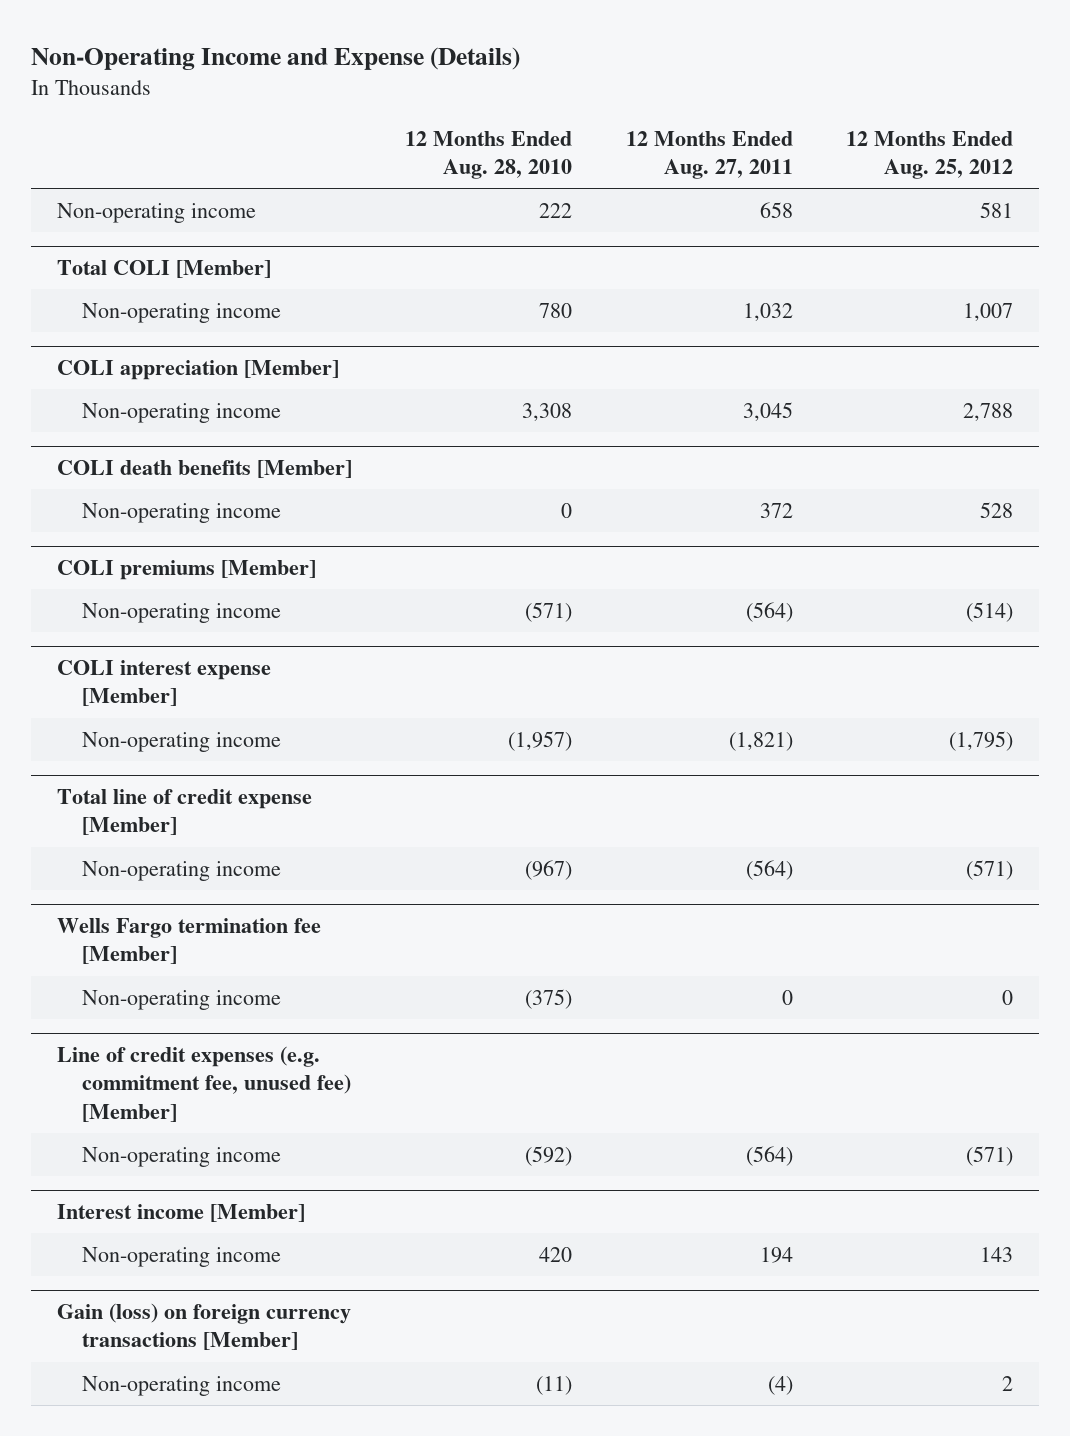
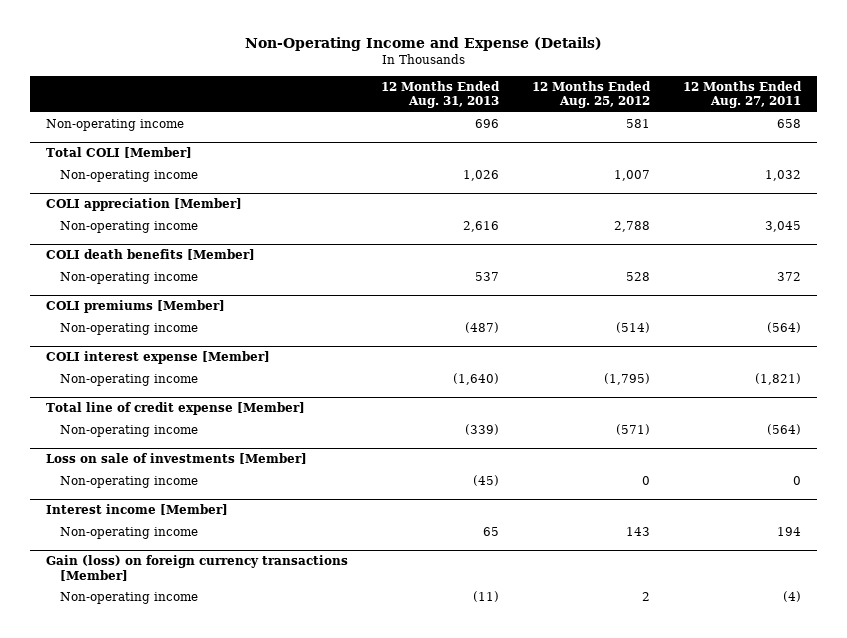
- | 12 Months Ended Aug. 28, 2010 | 12 Months Ended Aug. 27, 2011 | 12 Months Ended Aug. 25, 2012
+ | 12 Months Ended Aug. 31, 2013 | 12 Months Ended Aug. 25, 2012 | 12 Months Ended Aug. 27, 2011
- Wells Fargo termination fee [Member]
+ Loss on sale of investments [Member]
- Line of credit expenses (e.g. commitment fee, unused fee) [Member]
- Non-operating income | (592) | (564) | (571)

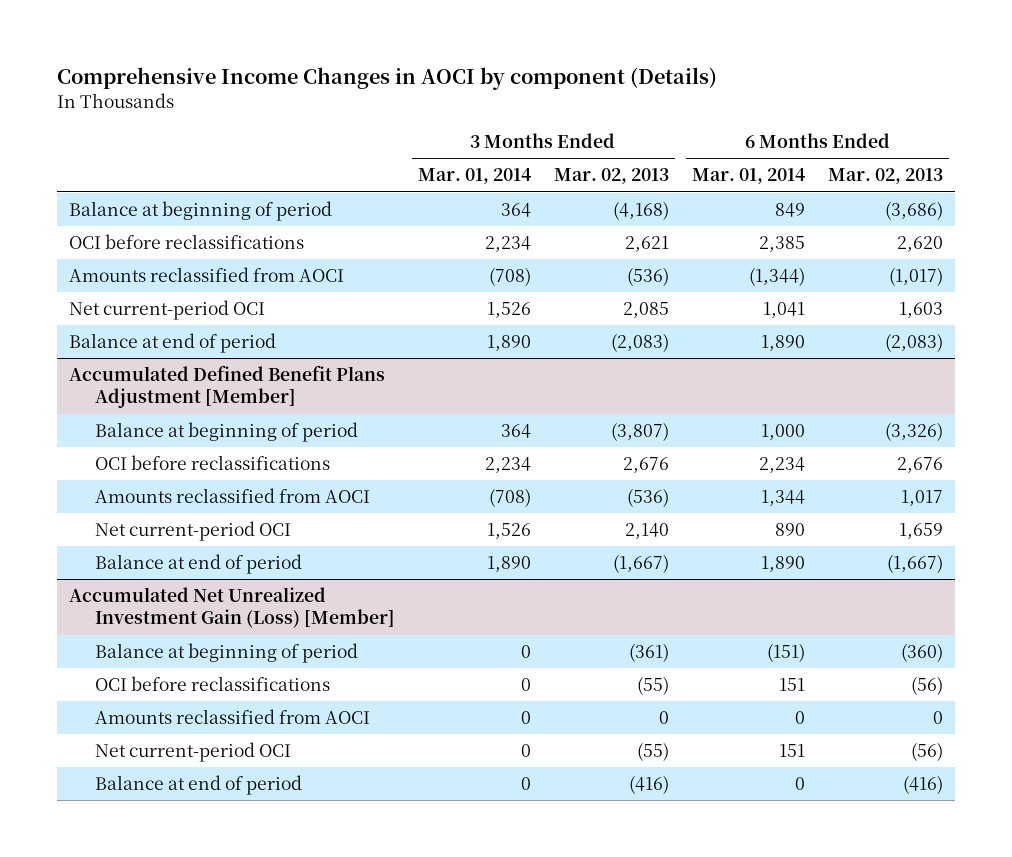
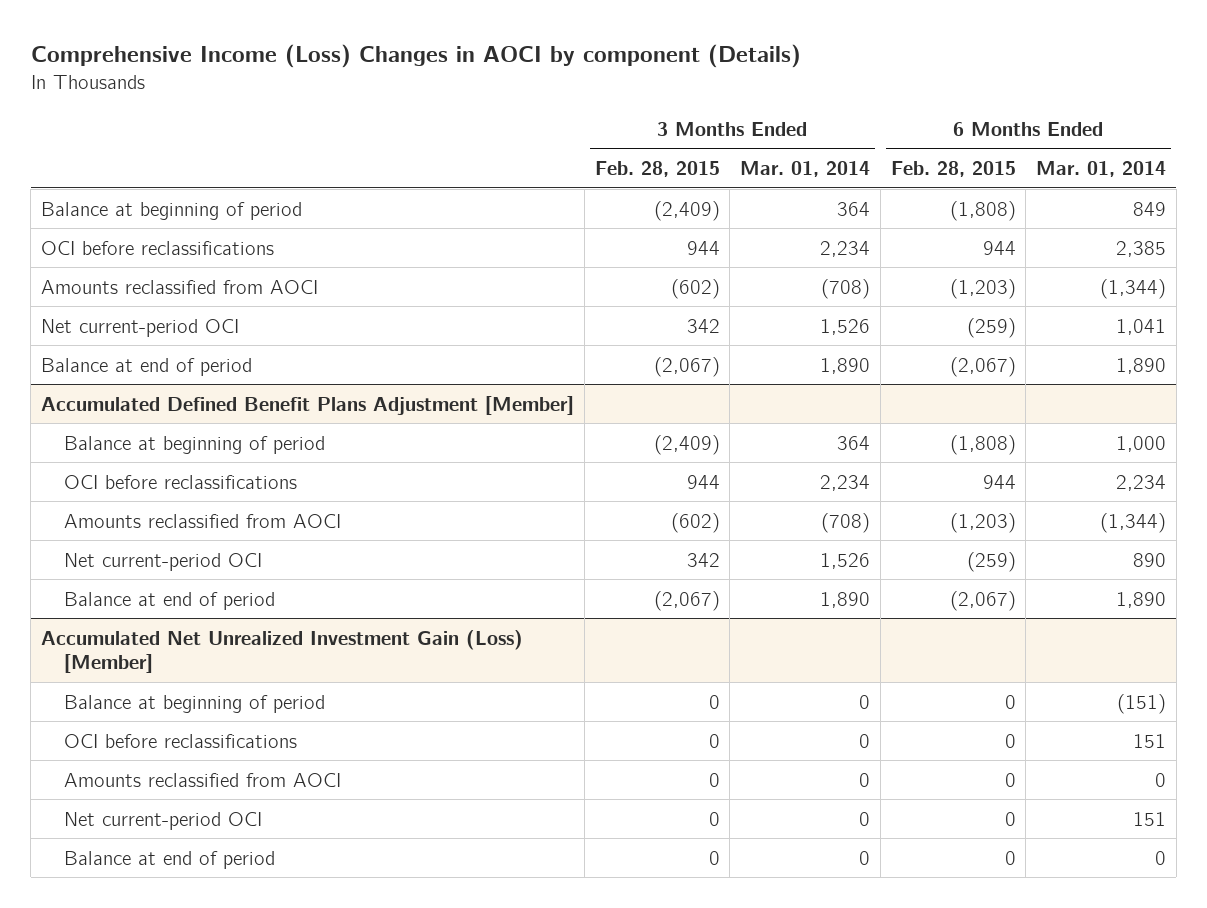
- Comprehensive Income Changes in AOCI by component (Details)
+ Comprehensive Income (Loss) Changes in AOCI by component (Details)
- | 3 Months Ended Mar. 01, 2014 | 3 Months Ended Mar. 02, 2013 | 6 Months Ended Mar. 01, 2014 | 6 Months Ended Mar. 02, 2013
+ | 3 Months Ended Feb. 28, 2015 | 3 Months Ended Mar. 01, 2014 | 6 Months Ended Feb. 28, 2015 | 6 Months Ended Mar. 01, 2014
@ Accumulated Defined Benefit Plans Adjustment [Member]
- Amounts reclassified from AOCI | (708) | (536) | 1,344 | 1,017
+ Amounts reclassified from AOCI | (602) | (708) | (1,203) | (1,344)

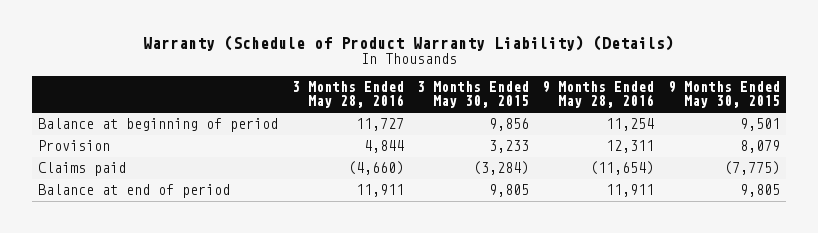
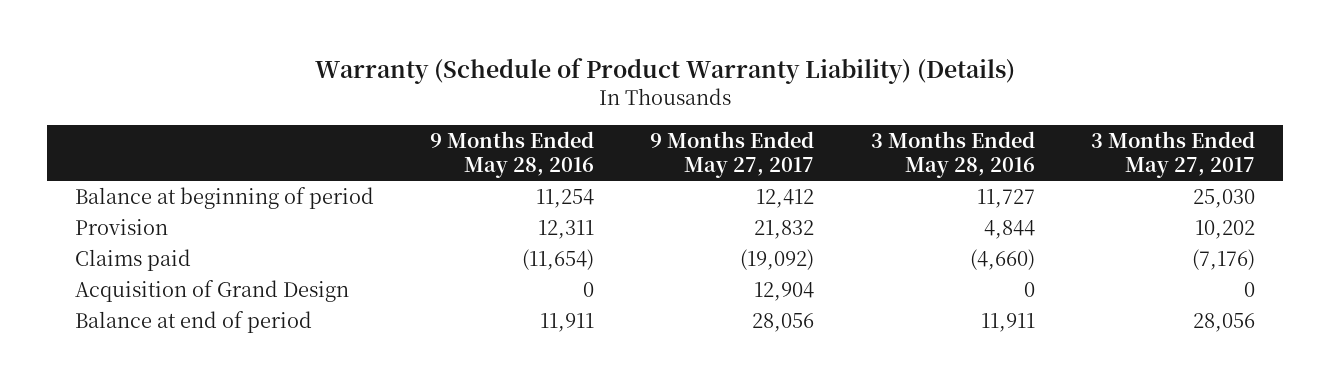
- | 3 Months Ended May 28, 2016 | 3 Months Ended May 30, 2015 | 9 Months Ended May 28, 2016 | 9 Months Ended May 30, 2015
+ | 9 Months Ended May 28, 2016 | 9 Months Ended May 27, 2017 | 3 Months Ended May 28, 2016 | 3 Months Ended May 27, 2017
+ Acquisition of Grand Design | 0 | 12,904 | 0 | 0

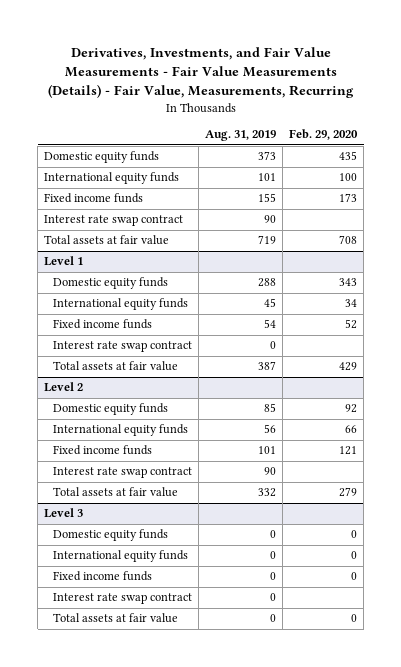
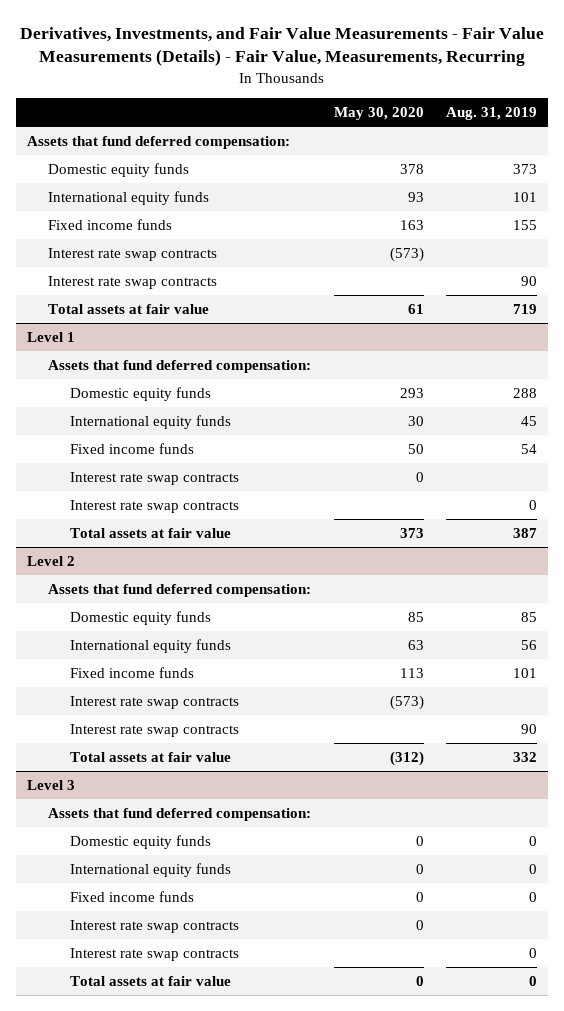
- | Aug. 31, 2019 | Feb. 29, 2020
+ | May 30, 2020 | Aug. 31, 2019
+ Assets that fund deferred compensation:
- Interest rate swap contract | 90 |
+ Interest rate swap contracts | (573) |
+ Interest rate swap contracts | | 90
@ Level 1
+ Assets that fund deferred compensation:
- Interest rate swap contract | 0 |
+ Interest rate swap contracts | 0 |
+ Interest rate swap contracts | | 0
@ Level 2
+ Assets that fund deferred compensation:
- Interest rate swap contract | 90 |
+ Interest rate swap contracts | (573) |
+ Interest rate swap contracts | | 90
@ Level 3
+ Assets that fund deferred compensation:
- Interest rate swap contract | 0 |
+ Interest rate swap contracts | 0 |
+ Interest rate swap contracts | | 0

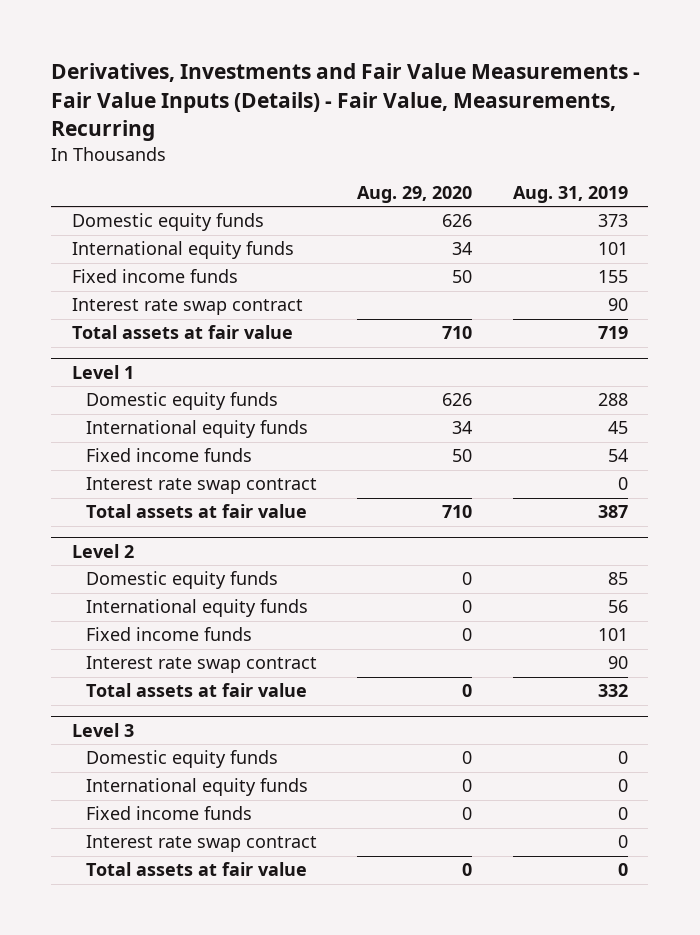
- Derivatives, Investments, and Fair Value Measurements - Fair Value Measurements (Details) - Fair Value, Measurements, Recurring
+ Derivatives, Investments and Fair Value Measurements - Fair Value Inputs (Details) - Fair Value, Measurements, Recurring
- | May 30, 2020 | Aug. 31, 2019
+ | Aug. 29, 2020 | Aug. 31, 2019
- Assets that fund deferred compensation:
- Interest rate swap contracts | (573) |
- Interest rate swap contracts | | 90
+ Interest rate swap contract | | 90
@ Level 1
- Assets that fund deferred compensation:
- Interest rate swap contracts | 0 |
- Interest rate swap contracts | | 0
+ Interest rate swap contract | | 0
@ Level 2
- Assets that fund deferred compensation:
- Interest rate swap contracts | (573) |
- Interest rate swap contracts | | 90
+ Interest rate swap contract | | 90
@ Level 3
- Assets that fund deferred compensation:
- Interest rate swap contracts | 0 |
- Interest rate swap contracts | | 0
+ Interest rate swap contract | | 0

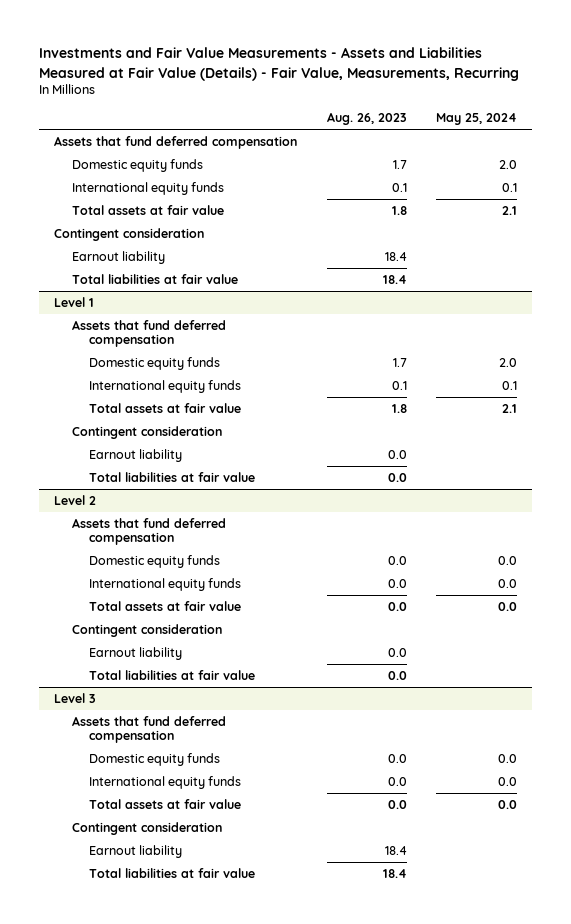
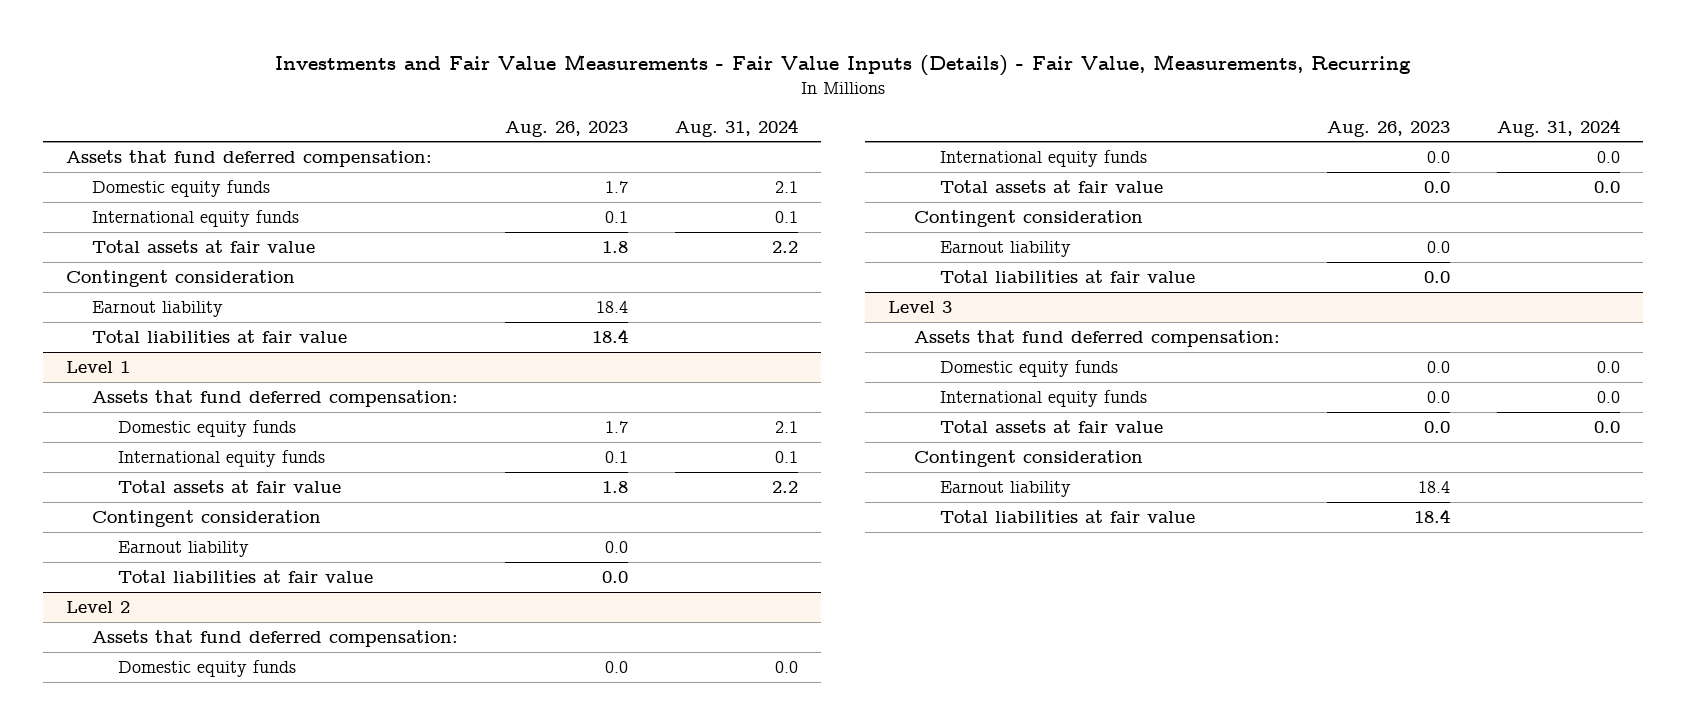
- Investments and Fair Value Measurements - Assets and Liabilities Measured at Fair Value (Details) - Fair Value, Measurements, Recurring
+ Investments and Fair Value Measurements - Fair Value Inputs (Details) - Fair Value, Measurements, Recurring
- | Aug. 26, 2023 | May 25, 2024
+ | Aug. 26, 2023 | Aug. 31, 2024
- Assets that fund deferred compensation
+ Assets that fund deferred compensation:
@ Level 1
- Assets that fund deferred compensation
+ Assets that fund deferred compensation:
@ Level 2
- Assets that fund deferred compensation
+ Assets that fund deferred compensation:
@ Level 3
- Assets that fund deferred compensation
+ Assets that fund deferred compensation:

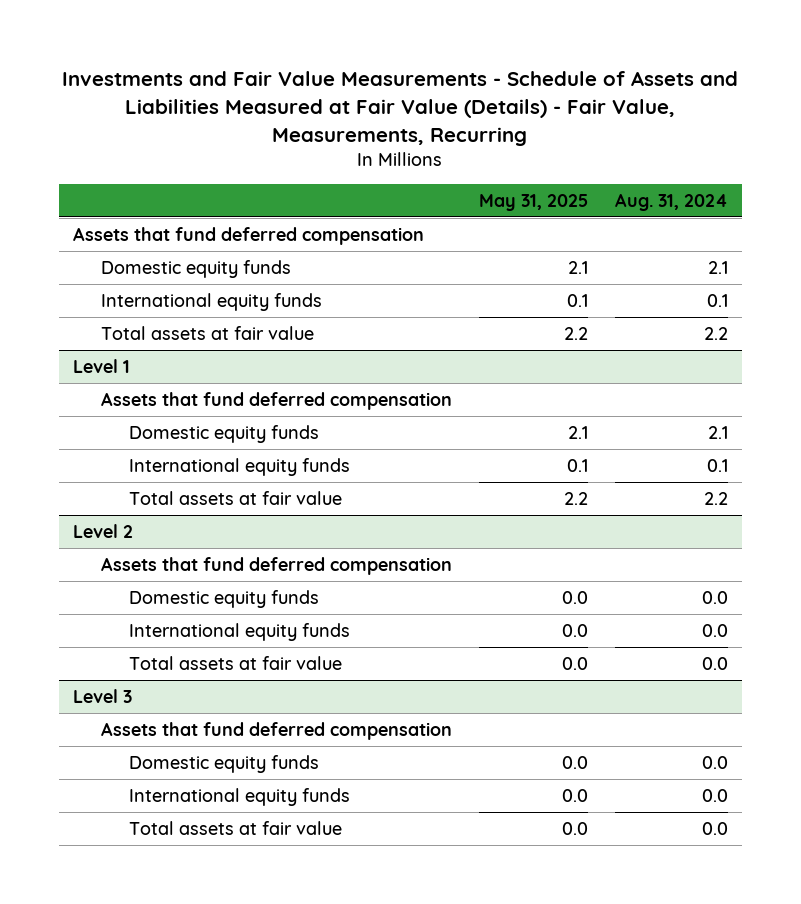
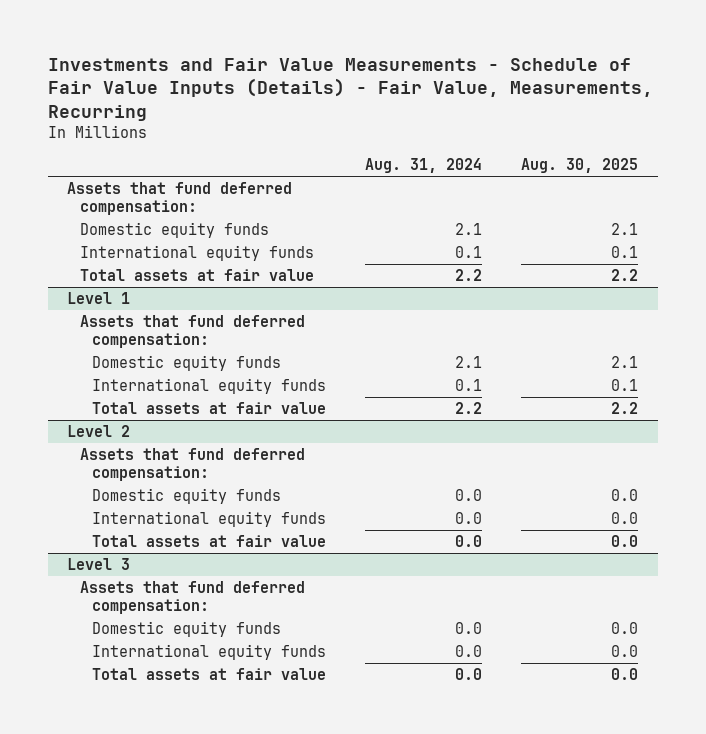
- Investments and Fair Value Measurements - Schedule of Assets and Liabilities Measured at Fair Value (Details) - Fair Value, Measurements, Recurring
+ Investments and Fair Value Measurements - Schedule of Fair Value Inputs (Details) - Fair Value, Measurements, Recurring
- | May 31, 2025 | Aug. 31, 2024
+ | Aug. 31, 2024 | Aug. 30, 2025
- Assets that fund deferred compensation
+ Assets that fund deferred compensation:
@ Level 1
- Assets that fund deferred compensation
+ Assets that fund deferred compensation:
@ Level 2
- Assets that fund deferred compensation
+ Assets that fund deferred compensation:
@ Level 3
- Assets that fund deferred compensation
+ Assets that fund deferred compensation:

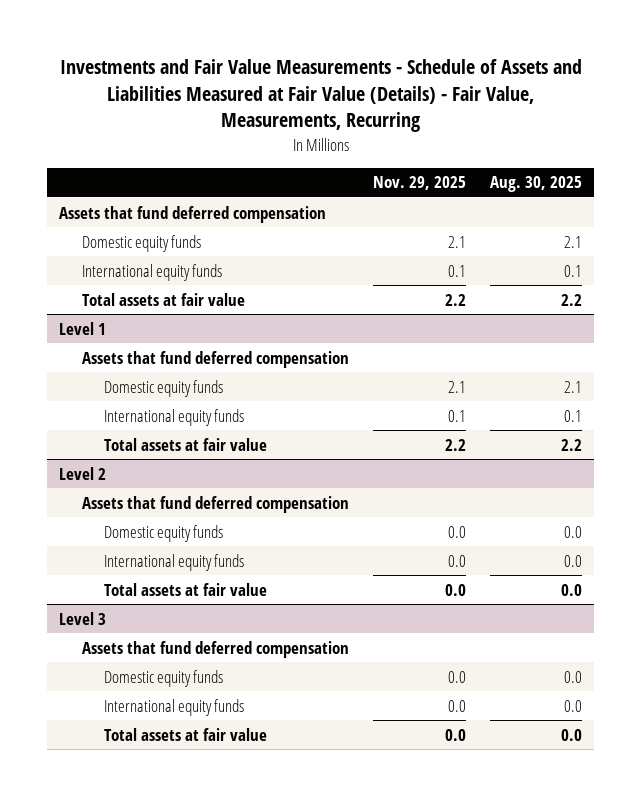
- Investments and Fair Value Measurements - Schedule of Fair Value Inputs (Details) - Fair Value, Measurements, Recurring
+ Investments and Fair Value Measurements - Schedule of Assets and Liabilities Measured at Fair Value (Details) - Fair Value, Measurements, Recurring
- | Aug. 31, 2024 | Aug. 30, 2025
+ | Nov. 29, 2025 | Aug. 30, 2025
- Assets that fund deferred compensation:
+ Assets that fund deferred compensation
@ Level 1
- Assets that fund deferred compensation:
+ Assets that fund deferred compensation
@ Level 2
- Assets that fund deferred compensation:
+ Assets that fund deferred compensation
@ Level 3
- Assets that fund deferred compensation:
+ Assets that fund deferred compensation

